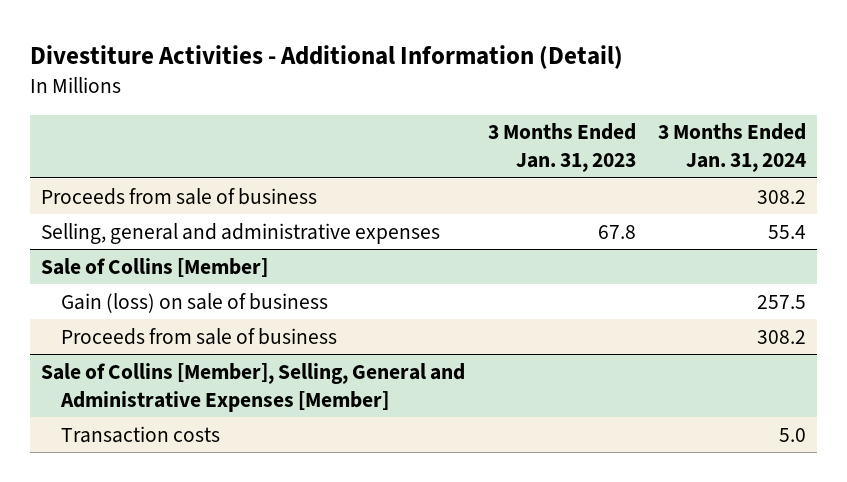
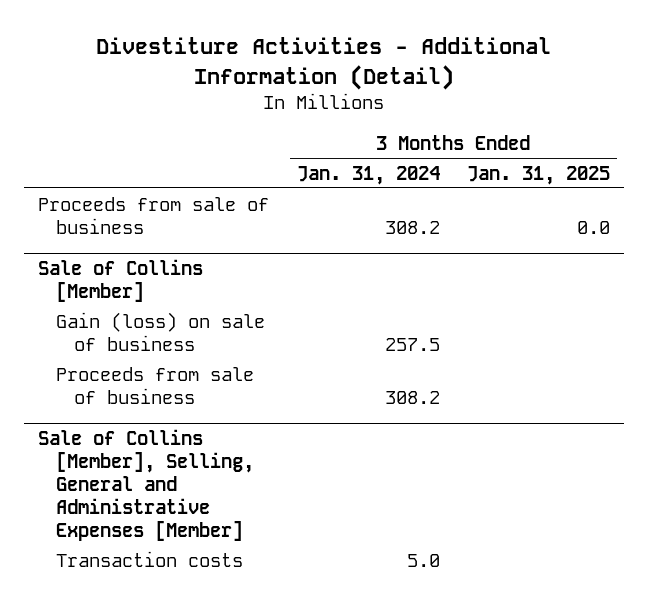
- | 3 Months Ended Jan. 31, 2023 | 3 Months Ended Jan. 31, 2024
+ | 3 Months Ended Jan. 31, 2024 | 3 Months Ended Jan. 31, 2025
- Selling, general and administrative expenses | 67.8 | 55.4

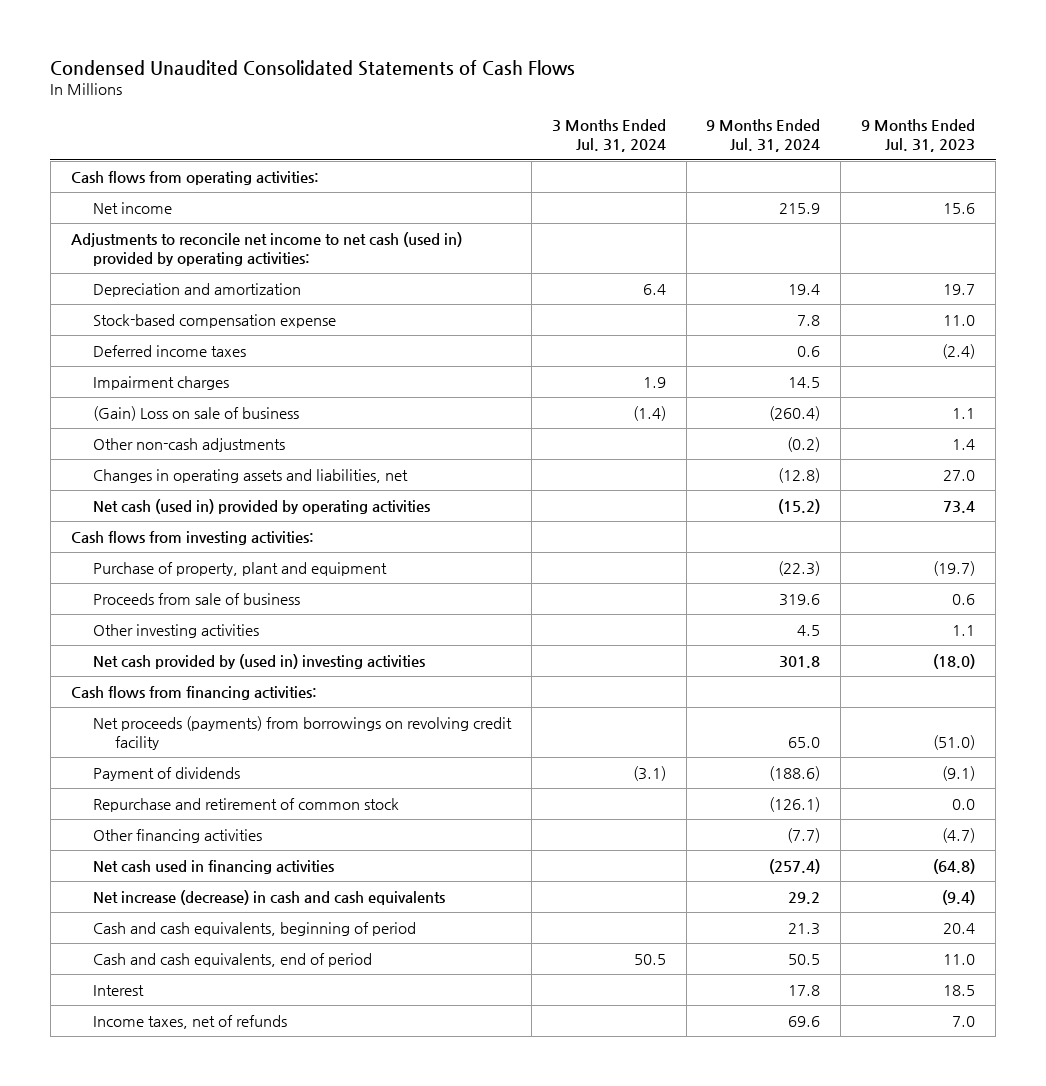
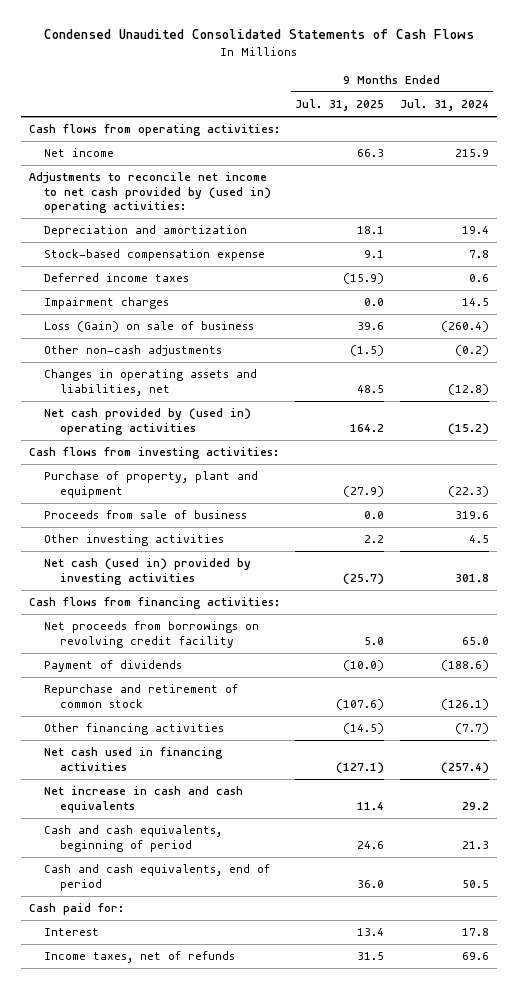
- | 3 Months Ended Jul. 31, 2024 | 9 Months Ended Jul. 31, 2024 | 9 Months Ended Jul. 31, 2023
+ | 9 Months Ended Jul. 31, 2025 | 9 Months Ended Jul. 31, 2024
- Adjustments to reconcile net income to net cash (used in) provided by operating activities:
+ Adjustments to reconcile net income to net cash provided by (used in) operating activities:
- (Gain) Loss on sale of business | (1.4) | (260.4) | 1.1
+ Loss (Gain) on sale of business | 39.6 | (260.4)
- Net cash (used in) provided by operating activities | | (15.2) | 73.4
+ Net cash provided by (used in) operating activities | 164.2 | (15.2)
- Net cash provided by (used in) investing activities | | 301.8 | (18.0)
+ Net cash (used in) provided by investing activities | (25.7) | 301.8
- Net proceeds (payments) from borrowings on revolving credit facility | | 65.0 | (51.0)
+ Net proceeds from borrowings on revolving credit facility | 5.0 | 65.0
- Net increase (decrease) in cash and cash equivalents | | 29.2 | (9.4)
+ Net increase in cash and cash equivalents | 11.4 | 29.2
+ Cash paid for:

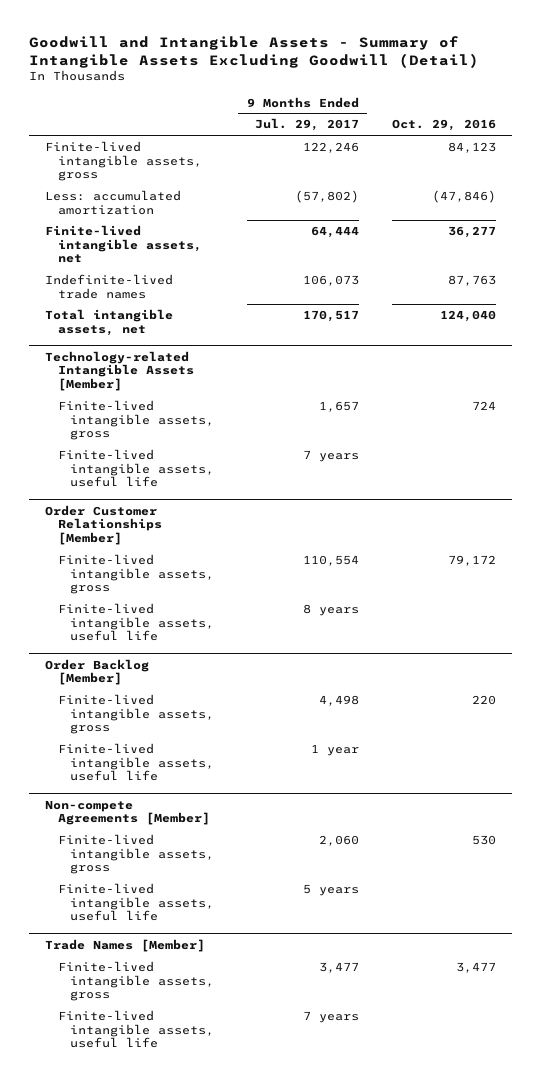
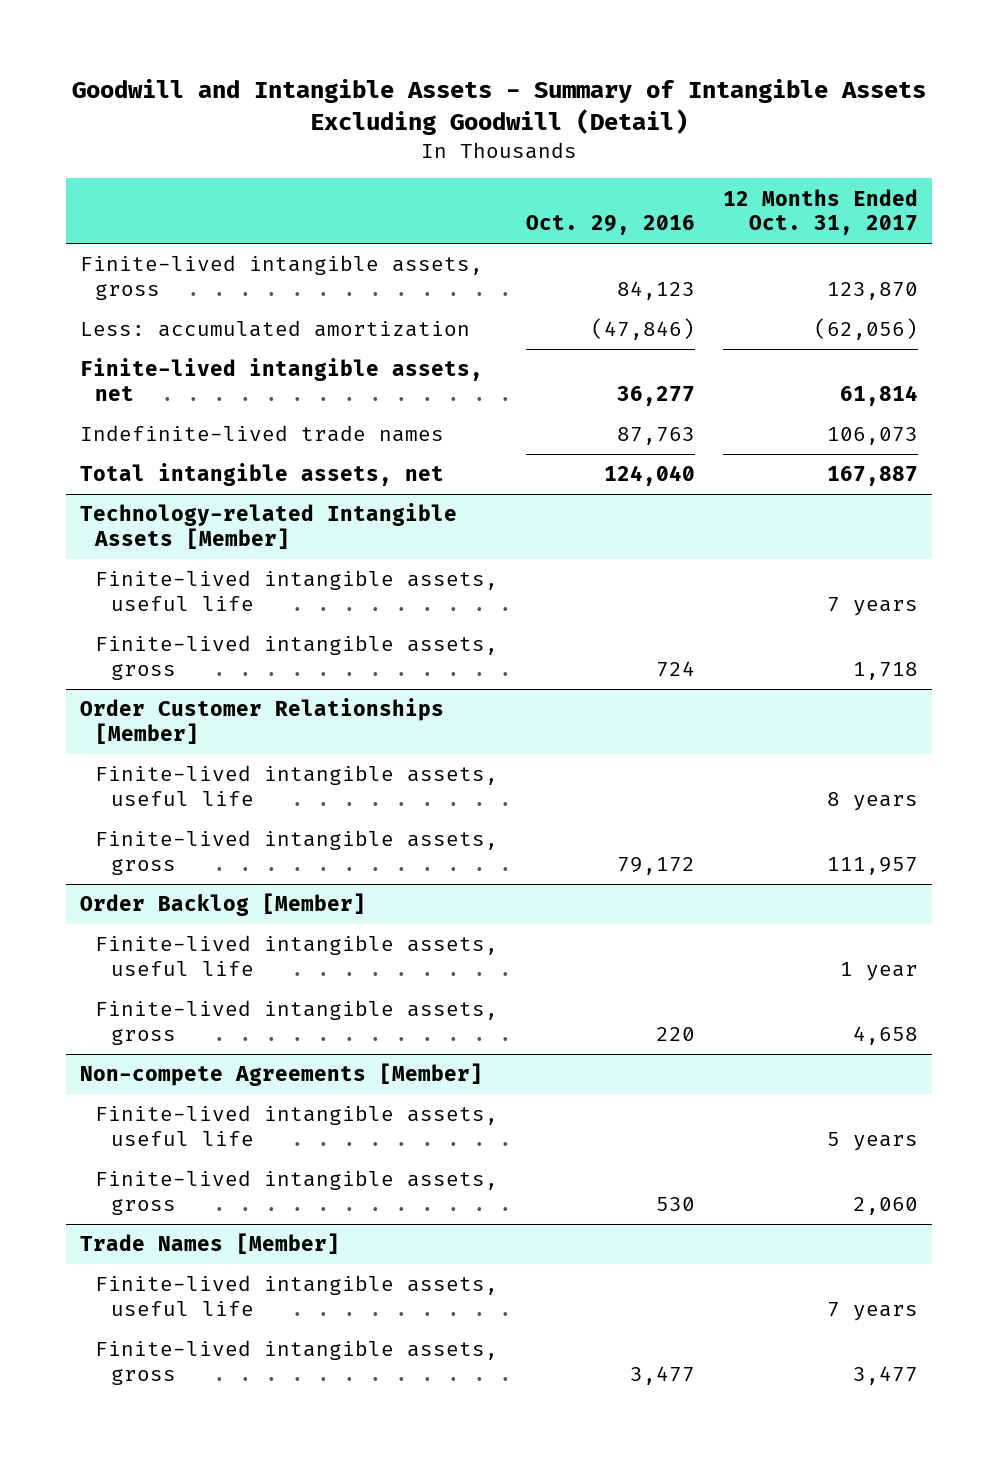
- | 9 Months Ended Jul. 29, 2017 | Oct. 29, 2016
+ | Oct. 29, 2016 | 12 Months Ended Oct. 31, 2017
@ Technology-related Intangible Assets [Member]
moved down: Finite-lived intangible assets, gross | 724 | 1,718
@ Order Customer Relationships [Member]
moved down: Finite-lived intangible assets, gross | 79,172 | 111,957
@ Order Backlog [Member]
moved down: Finite-lived intangible assets, gross | 220 | 4,658
@ Non-compete Agreements [Member]
moved down: Finite-lived intangible assets, gross | 530 | 2,060
@ Trade Names [Member]
moved down: Finite-lived intangible assets, gross | 3,477 | 3,477

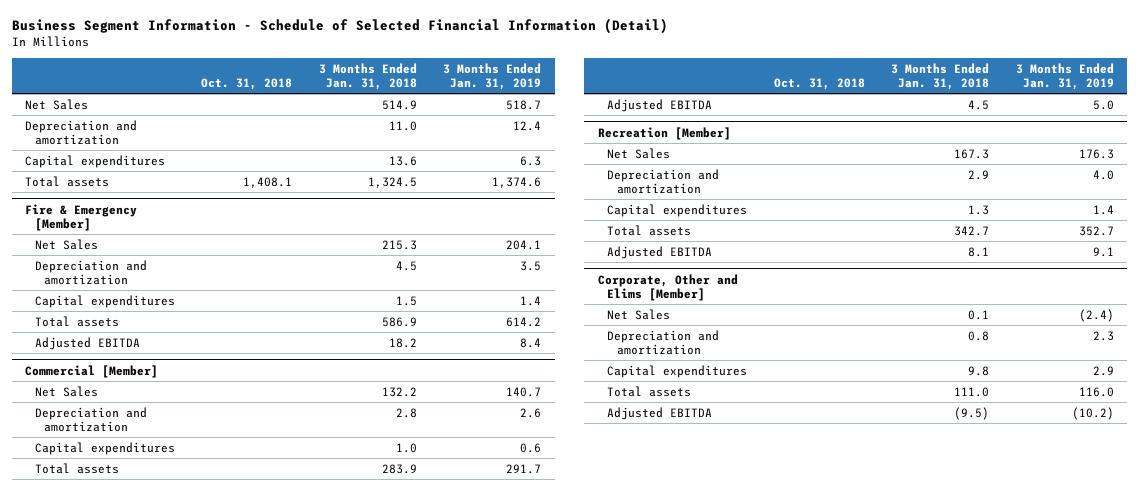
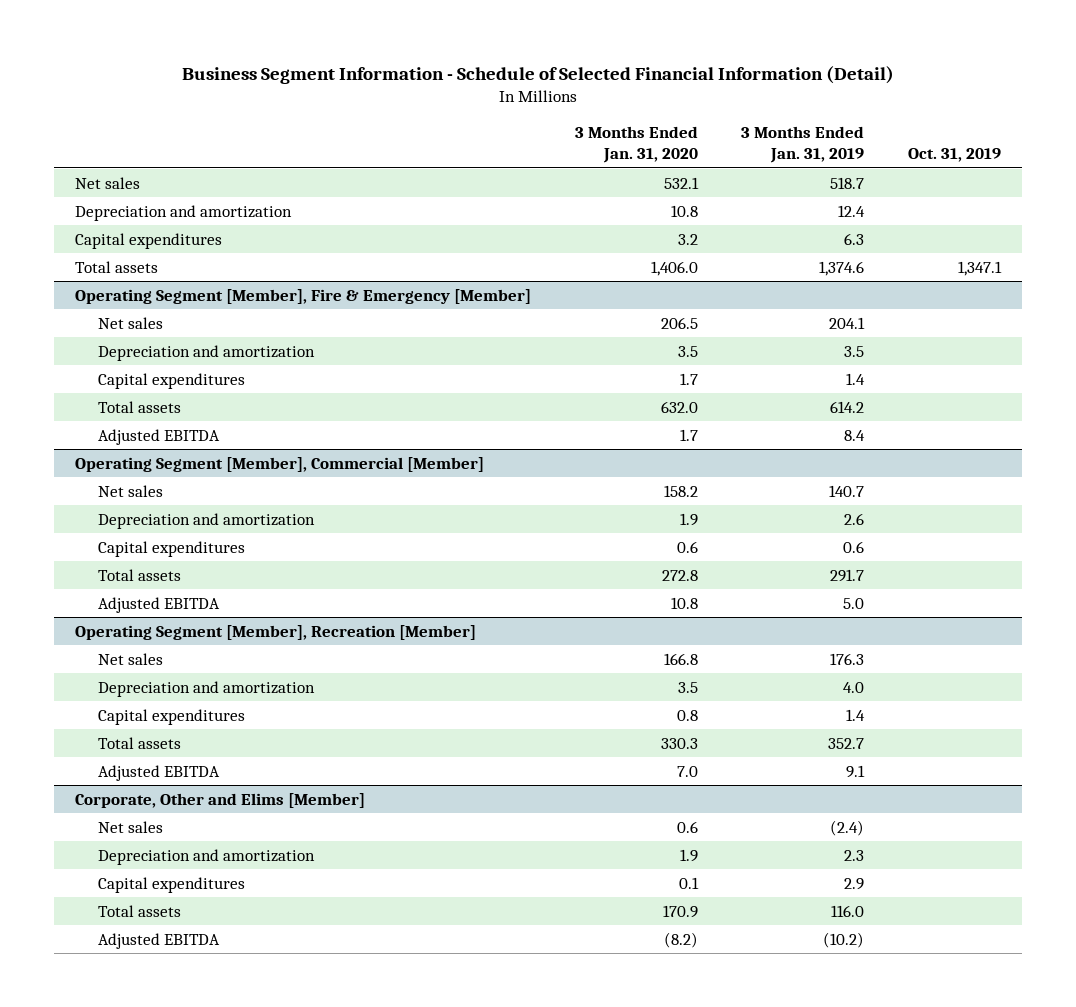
- | Oct. 31, 2018 | 3 Months Ended Jan. 31, 2018 | 3 Months Ended Jan. 31, 2019
+ | 3 Months Ended Jan. 31, 2020 | 3 Months Ended Jan. 31, 2019 | Oct. 31, 2019
- Net Sales | | 514.9 | 518.7
+ Net sales | 532.1 | 518.7 |
- Fire & Emergency [Member]
- Net Sales | | 215.3 | 204.1
+ Operating Segment [Member], Fire & Emergency [Member]
+ Net sales | 206.5 | 204.1 |
- Commercial [Member]
- Net Sales | | 132.2 | 140.7
+ Operating Segment [Member], Commercial [Member]
+ Net sales | 158.2 | 140.7 |
- Recreation [Member]
- Net Sales | | 167.3 | 176.3
+ Operating Segment [Member], Recreation [Member]
+ Net sales | 166.8 | 176.3 |
@ Corporate, Other and Elims [Member]
- Net Sales | | 0.1 | (2.4)
+ Net sales | 0.6 | (2.4) |

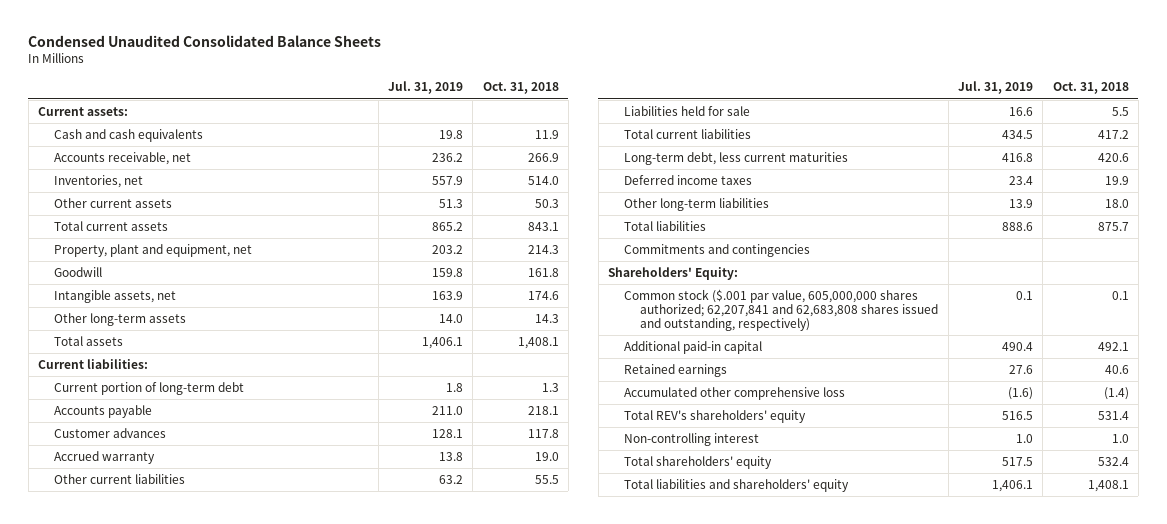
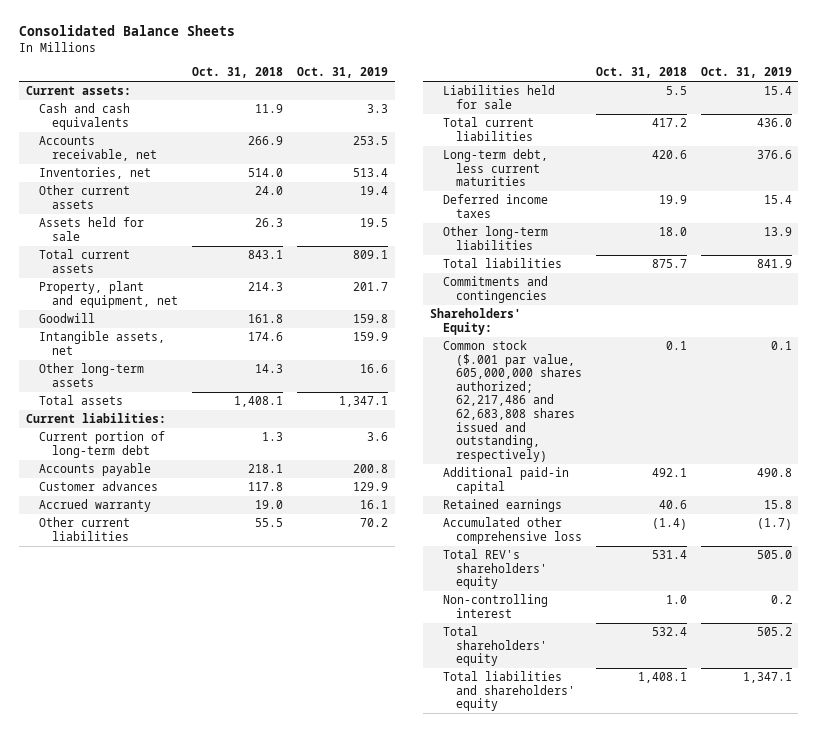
- Condensed Unaudited Consolidated Balance Sheets
+ Consolidated Balance Sheets
- | Jul. 31, 2019 | Oct. 31, 2018
+ | Oct. 31, 2018 | Oct. 31, 2019
- Other current assets | 51.3 | 50.3
+ Other current assets | 24.0 | 19.4
+ Assets held for sale | 26.3 | 19.5
- Common stock ($.001 par value, 605,000,000 shares authorized; 62,207,841 and 62,683,808 shares issued and outstanding, respectively) | 0.1 | 0.1
+ Common stock ($.001 par value, 605,000,000 shares authorized; 62,217,486 and 62,683,808 shares issued and outstanding, respectively) | 0.1 | 0.1

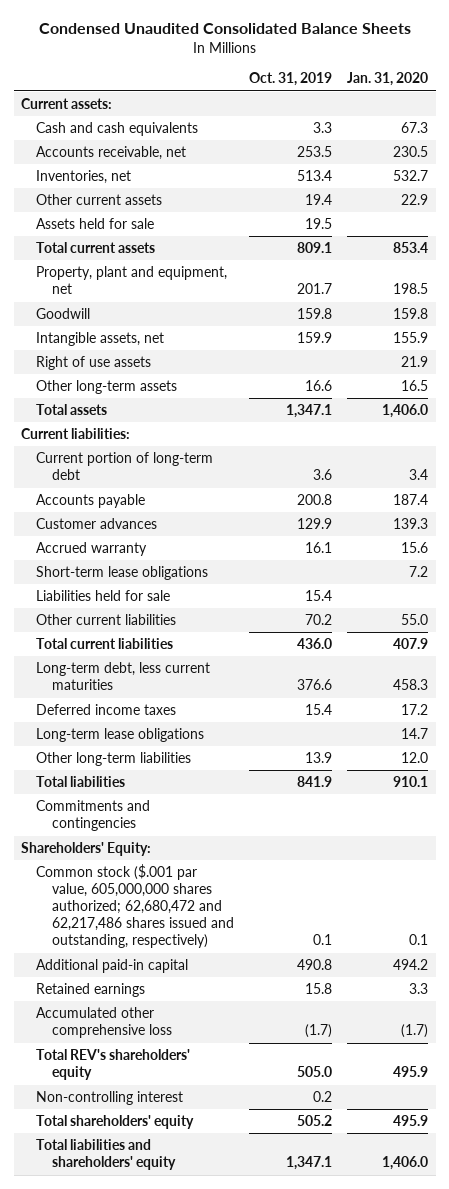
- Consolidated Balance Sheets
+ Condensed Unaudited Consolidated Balance Sheets
- | Oct. 31, 2018 | Oct. 31, 2019
+ | Oct. 31, 2019 | Jan. 31, 2020
+ Right of use assets | | 21.9
+ Short-term lease obligations | | 7.2
moved down: Other current liabilities | 70.2 | 55.0
+ Long-term lease obligations | | 14.7
- Common stock ($.001 par value, 605,000,000 shares authorized; 62,217,486 and 62,683,808 shares issued and outstanding, respectively) | 0.1 | 0.1
+ Common stock ($.001 par value, 605,000,000 shares authorized; 62,680,472 and 62,217,486 shares issued and outstanding, respectively) | 0.1 | 0.1

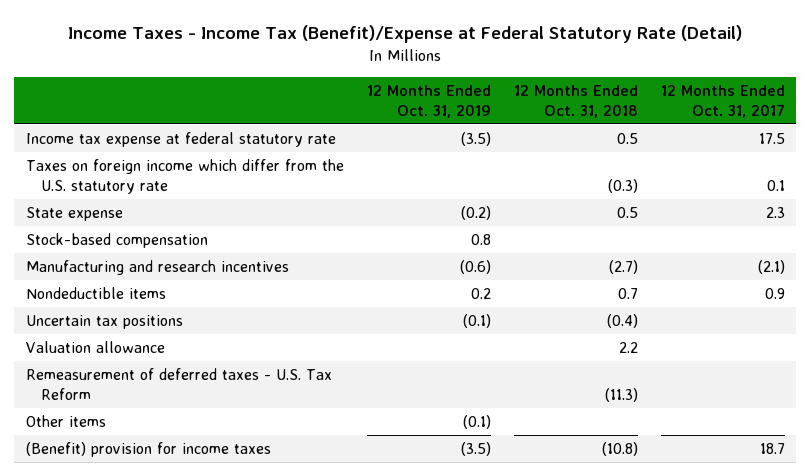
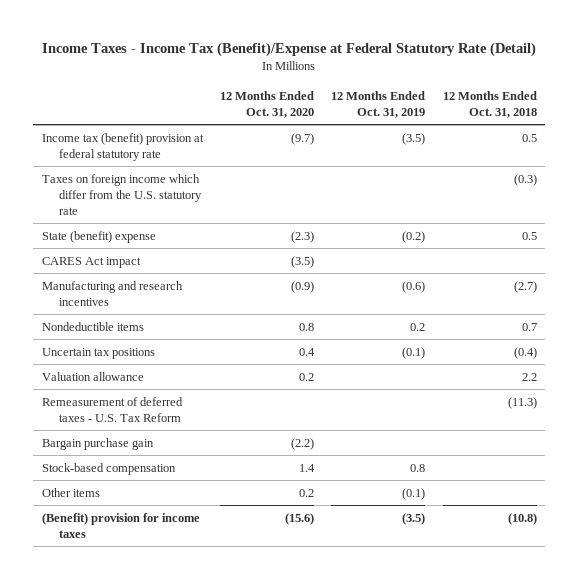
- | 12 Months Ended Oct. 31, 2019 | 12 Months Ended Oct. 31, 2018 | 12 Months Ended Oct. 31, 2017
+ | 12 Months Ended Oct. 31, 2020 | 12 Months Ended Oct. 31, 2019 | 12 Months Ended Oct. 31, 2018
- Income tax expense at federal statutory rate | (3.5) | 0.5 | 17.5
+ Income tax (benefit) provision at federal statutory rate | (9.7) | (3.5) | 0.5
- State expense | (0.2) | 0.5 | 2.3
+ State (benefit) expense | (2.3) | (0.2) | 0.5
+ CARES Act impact | (3.5) | |
+ Bargain purchase gain | (2.2) | |
moved down: Stock-based compensation | 1.4 | 0.8 |

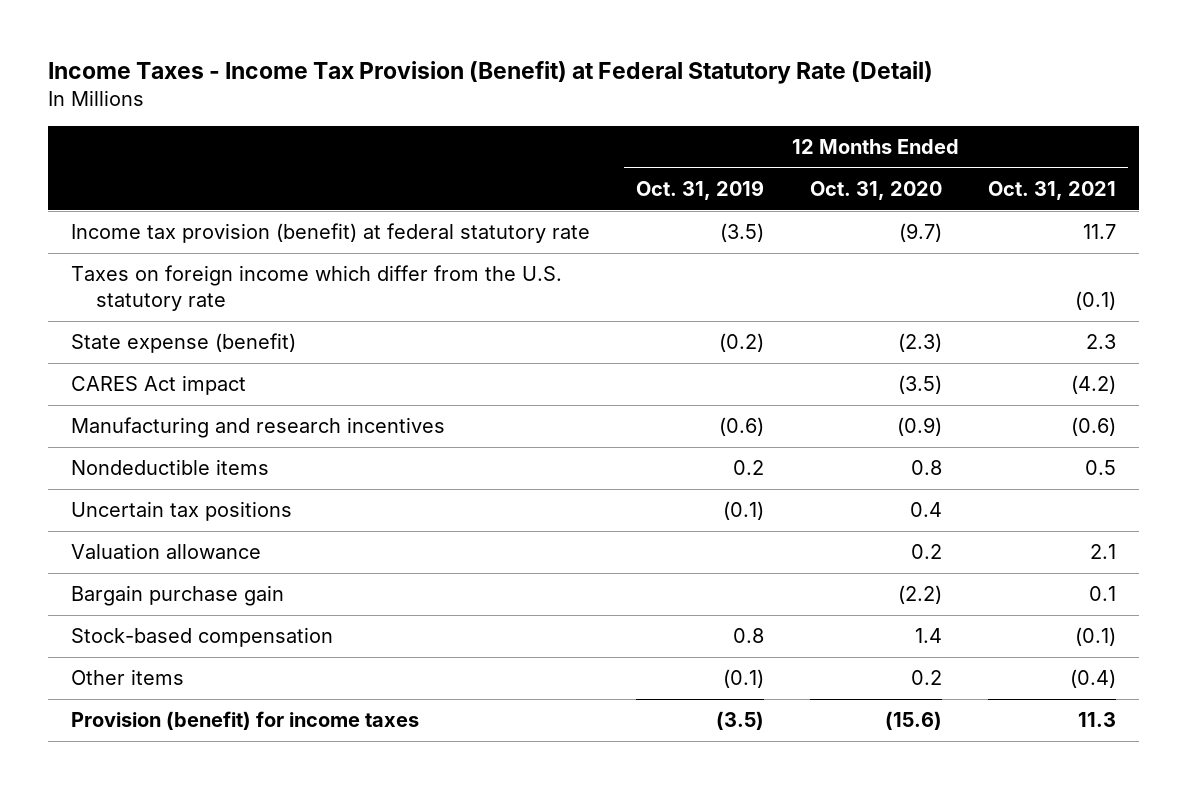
- Income Taxes - Income Tax (Benefit)/Expense at Federal Statutory Rate (Detail)
+ Income Taxes - Income Tax Provision (Benefit) at Federal Statutory Rate (Detail)
- | 12 Months Ended Oct. 31, 2020 | 12 Months Ended Oct. 31, 2019 | 12 Months Ended Oct. 31, 2018
+ | 12 Months Ended Oct. 31, 2019 | 12 Months Ended Oct. 31, 2020 | 12 Months Ended Oct. 31, 2021
- Income tax (benefit) provision at federal statutory rate | (9.7) | (3.5) | 0.5
+ Income tax provision (benefit) at federal statutory rate | (3.5) | (9.7) | 11.7
- State (benefit) expense | (2.3) | (0.2) | 0.5
+ State expense (benefit) | (0.2) | (2.3) | 2.3
- Remeasurement of deferred taxes - U.S. Tax Reform | | | (11.3)
- (Benefit) provision for income taxes | (15.6) | (3.5) | (10.8)
+ Provision (benefit) for income taxes | (3.5) | (15.6) | 11.3

